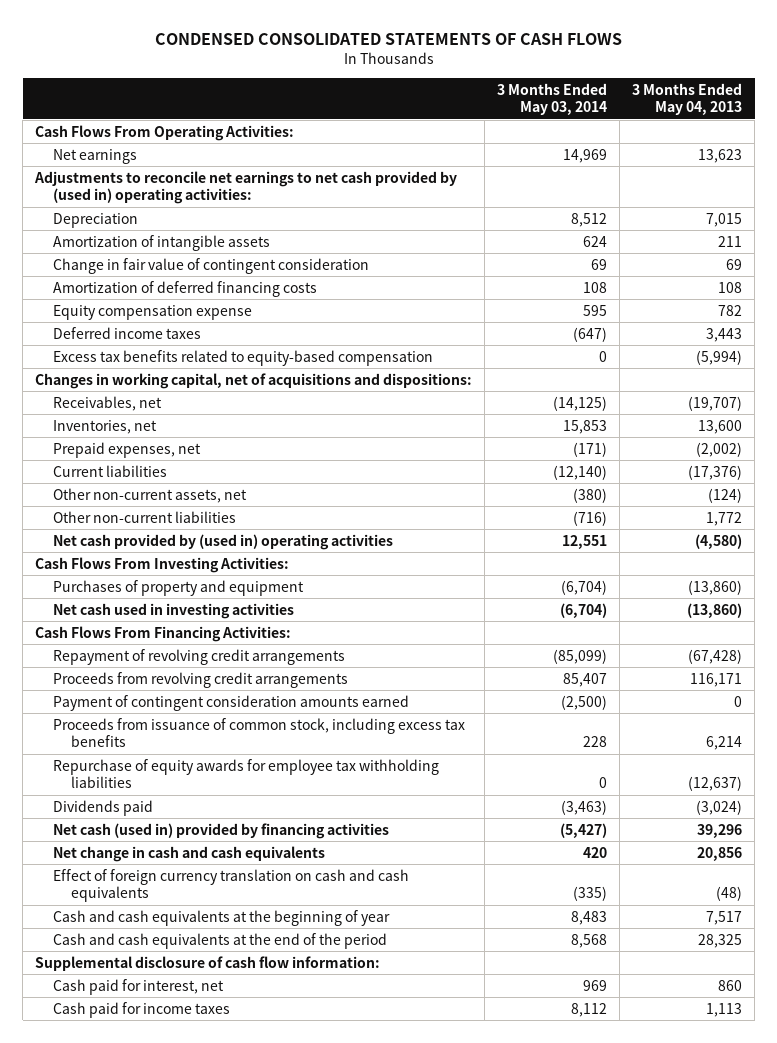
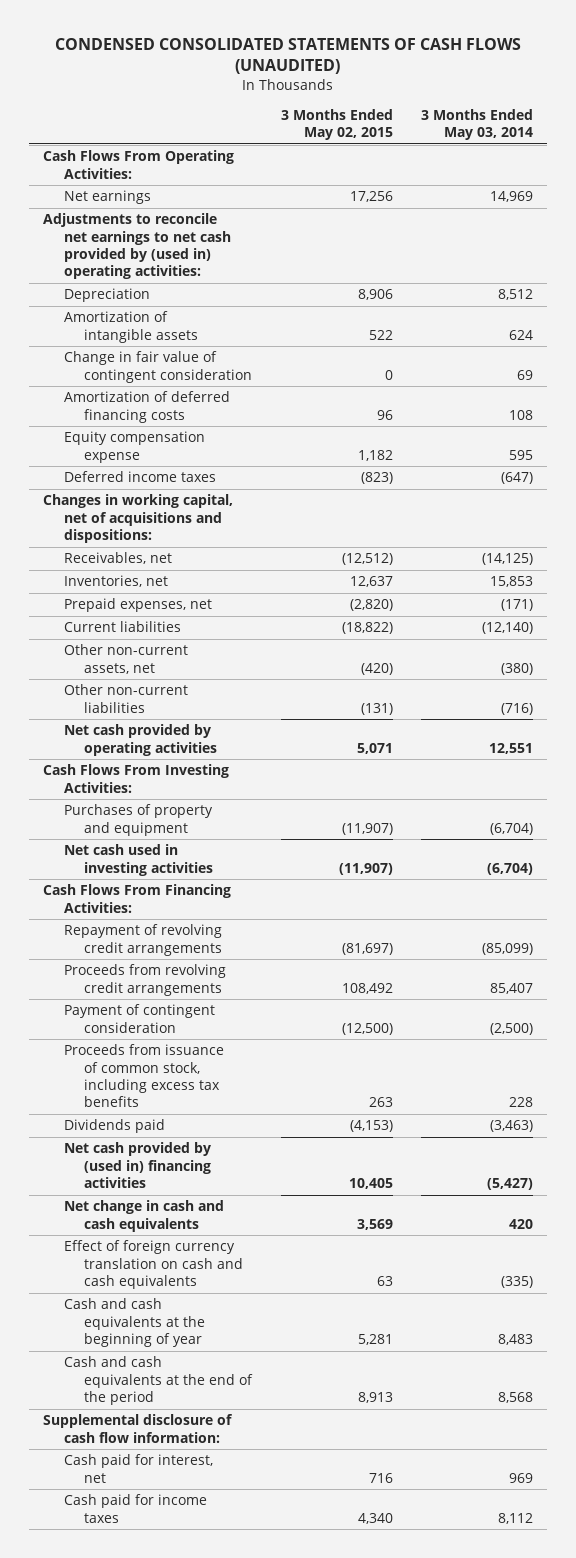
- CONDENSED CONSOLIDATED STATEMENTS OF CASH FLOWS
+ CONDENSED CONSOLIDATED STATEMENTS OF CASH FLOWS (UNAUDITED)
- | 3 Months Ended May 03, 2014 | 3 Months Ended May 04, 2013
+ | 3 Months Ended May 02, 2015 | 3 Months Ended May 03, 2014
- Excess tax benefits related to equity-based compensation | 0 | (5,994)
- Net cash provided by (used in) operating activities | 12,551 | (4,580)
+ Net cash provided by operating activities | 5,071 | 12,551
- Payment of contingent consideration amounts earned | (2,500) | 0
+ Payment of contingent consideration | (12,500) | (2,500)
- Repurchase of equity awards for employee tax withholding liabilities | 0 | (12,637)
- Net cash (used in) provided by financing activities | (5,427) | 39,296
+ Net cash provided by (used in) financing activities | 10,405 | (5,427)

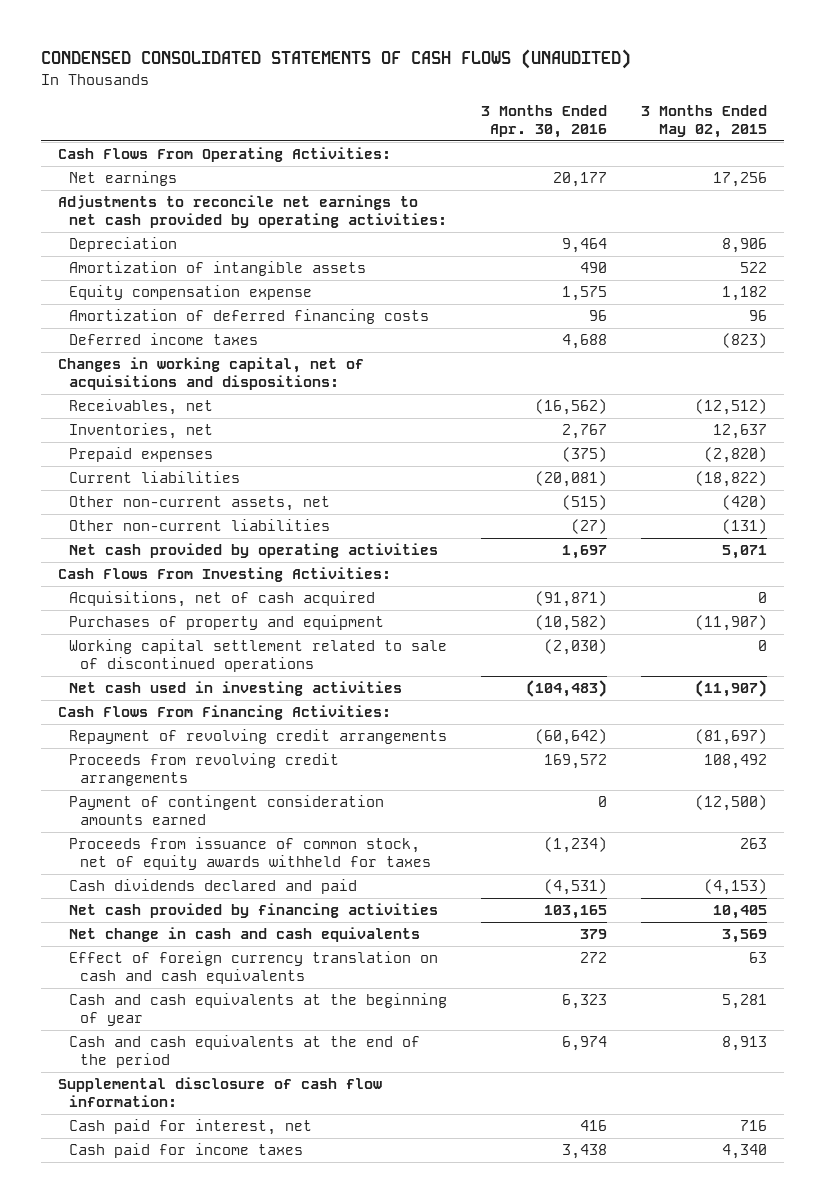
- | 3 Months Ended May 02, 2015 | 3 Months Ended May 03, 2014
+ | 3 Months Ended Apr. 30, 2016 | 3 Months Ended May 02, 2015
- Adjustments to reconcile net earnings to net cash provided by (used in) operating activities:
+ Adjustments to reconcile net earnings to net cash provided by operating activities:
- Change in fair value of contingent consideration | 0 | 69
moved down: Amortization of deferred financing costs | 96 | 96
- Prepaid expenses, net | (2,820) | (171)
+ Prepaid expenses | (375) | (2,820)
+ Acquisitions, net of cash acquired | (91,871) | 0
+ Working capital settlement related to sale of discontinued operations | (2,030) | 0
- Payment of contingent consideration | (12,500) | (2,500)
- Proceeds from issuance of common stock, including excess tax benefits | 263 | 228
- Dividends paid | (4,153) | (3,463)
- Net cash provided by (used in) financing activities | 10,405 | (5,427)
+ Payment of contingent consideration amounts earned | 0 | (12,500)
+ Proceeds from issuance of common stock, net of equity awards withheld for taxes | (1,234) | 263
+ Cash dividends declared and paid | (4,531) | (4,153)
+ Net cash provided by financing activities | 103,165 | 10,405

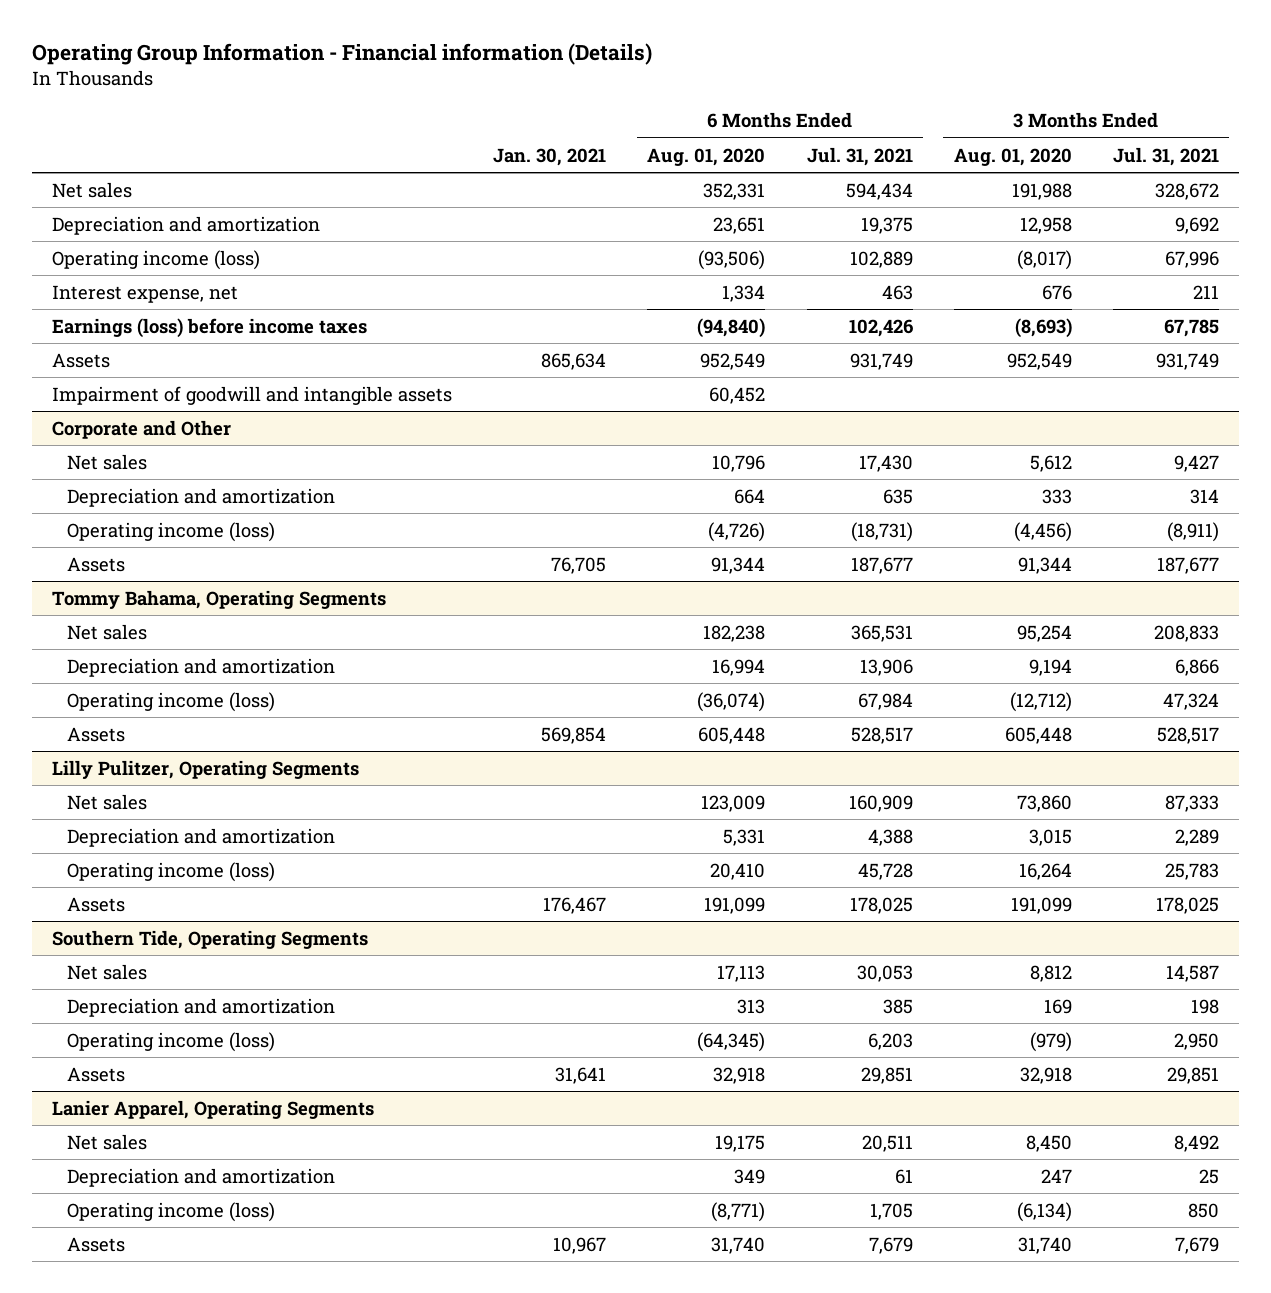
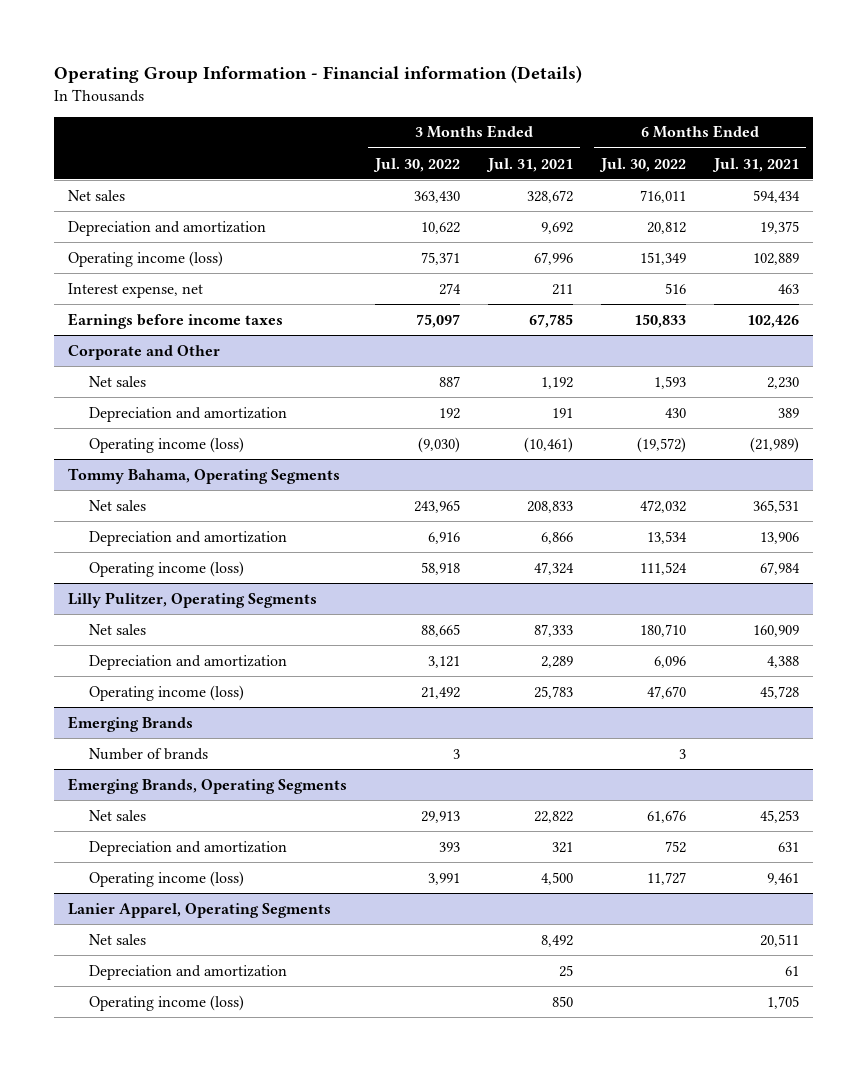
- | Jan. 30, 2021 | 6 Months Ended Aug. 01, 2020 | 6 Months Ended Jul. 31, 2021 | 3 Months Ended Aug. 01, 2020 | 3 Months Ended Jul. 31, 2021
+ | 3 Months Ended Jul. 30, 2022 | 3 Months Ended Jul. 31, 2021 | 6 Months Ended Jul. 30, 2022 | 6 Months Ended Jul. 31, 2021
- Earnings (loss) before income taxes | | (94,840) | 102,426 | (8,693) | 67,785
- Assets | 865,634 | 952,549 | 931,749 | 952,549 | 931,749
- Impairment of goodwill and intangible assets | | 60,452 | | |
+ Earnings before income taxes | 75,097 | 67,785 | 150,833 | 102,426
@ Corporate and Other
- Net sales | | 10,796 | 17,430 | 5,612 | 9,427
- Depreciation and amortization | | 664 | 635 | 333 | 314
- Operating income (loss) | | (4,726) | (18,731) | (4,456) | (8,911)
- Assets | 76,705 | 91,344 | 187,677 | 91,344 | 187,677
+ Net sales | 887 | 1,192 | 1,593 | 2,230
+ Depreciation and amortization | 192 | 191 | 430 | 389
+ Operating income (loss) | (9,030) | (10,461) | (19,572) | (21,989)
@ Tommy Bahama, Operating Segments
- Assets | 569,854 | 605,448 | 528,517 | 605,448 | 528,517
@ Lilly Pulitzer, Operating Segments
- Assets | 176,467 | 191,099 | 178,025 | 191,099 | 178,025
- Southern Tide, Operating Segments
- Net sales | | 17,113 | 30,053 | 8,812 | 14,587
- Depreciation and amortization | | 313 | 385 | 169 | 198
- Operating income (loss) | | (64,345) | 6,203 | (979) | 2,950
- Assets | 31,641 | 32,918 | 29,851 | 32,918 | 29,851
+ Emerging Brands
+ Number of brands | 3 | | 3 |
+ Emerging Brands, Operating Segments
+ Net sales | 29,913 | 22,822 | 61,676 | 45,253
+ Depreciation and amortization | 393 | 321 | 752 | 631
+ Operating income (loss) | 3,991 | 4,500 | 11,727 | 9,461
@ Lanier Apparel, Operating Segments
- Assets | 10,967 | 31,740 | 7,679 | 31,740 | 7,679

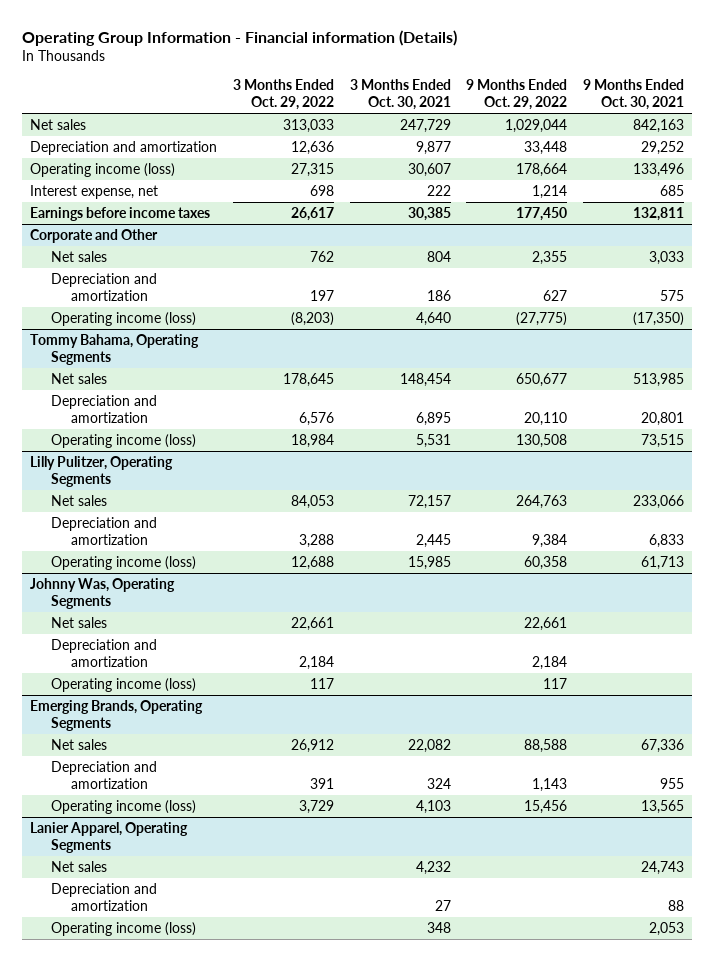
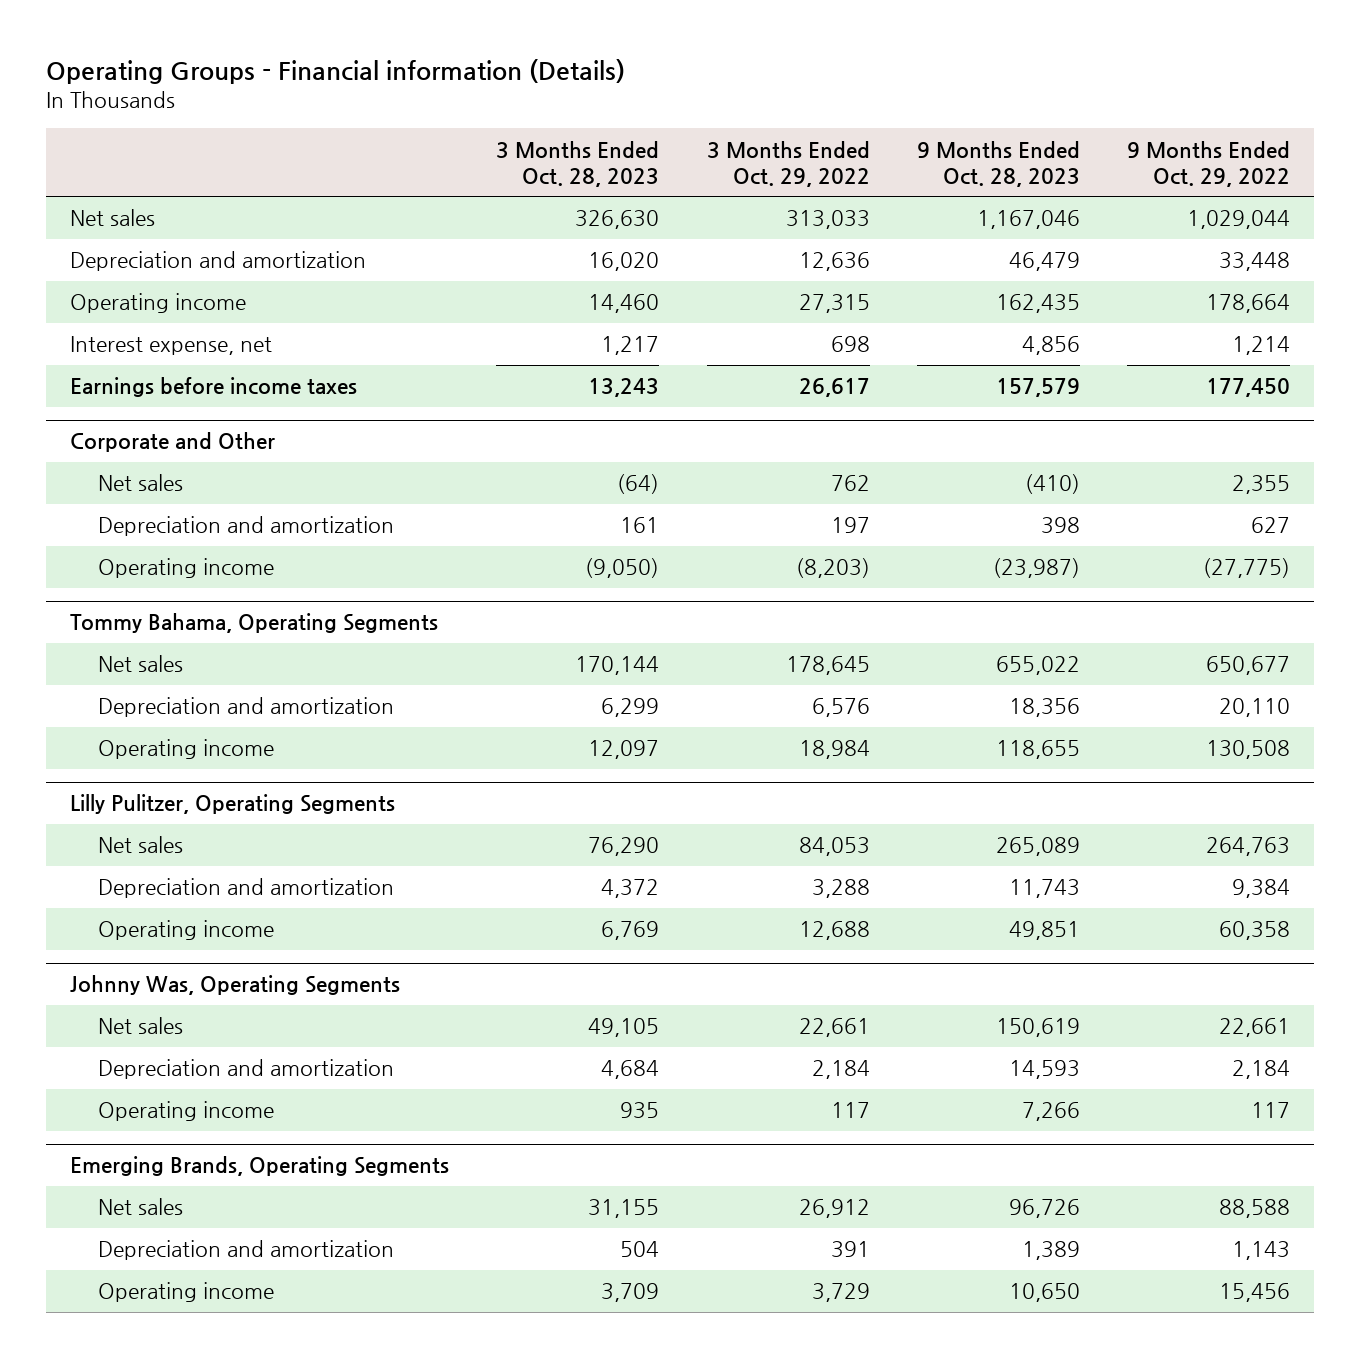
- Operating Group Information - Financial information (Details)
+ Operating Groups - Financial information (Details)
- | 3 Months Ended Oct. 29, 2022 | 3 Months Ended Oct. 30, 2021 | 9 Months Ended Oct. 29, 2022 | 9 Months Ended Oct. 30, 2021
+ | 3 Months Ended Oct. 28, 2023 | 3 Months Ended Oct. 29, 2022 | 9 Months Ended Oct. 28, 2023 | 9 Months Ended Oct. 29, 2022
- Operating income (loss) | 27,315 | 30,607 | 178,664 | 133,496
+ Operating income | 14,460 | 27,315 | 162,435 | 178,664
@ Corporate and Other
- Operating income (loss) | (8,203) | 4,640 | (27,775) | (17,350)
+ Operating income | (9,050) | (8,203) | (23,987) | (27,775)
@ Tommy Bahama, Operating Segments
- Operating income (loss) | 18,984 | 5,531 | 130,508 | 73,515
+ Operating income | 12,097 | 18,984 | 118,655 | 130,508
@ Lilly Pulitzer, Operating Segments
- Operating income (loss) | 12,688 | 15,985 | 60,358 | 61,713
+ Operating income | 6,769 | 12,688 | 49,851 | 60,358
@ Johnny Was, Operating Segments
- Operating income (loss) | 117 | | 117 |
+ Operating income | 935 | 117 | 7,266 | 117
@ Emerging Brands, Operating Segments
- Operating income (loss) | 3,729 | 4,103 | 15,456 | 13,565
- Lanier Apparel, Operating Segments
- Net sales | | 4,232 | | 24,743
- Depreciation and amortization | | 27 | | 88
- Operating income (loss) | | 348 | | 2,053
@ Emerging Brands, Operating Segments
+ Operating income | 3,709 | 3,729 | 10,650 | 15,456

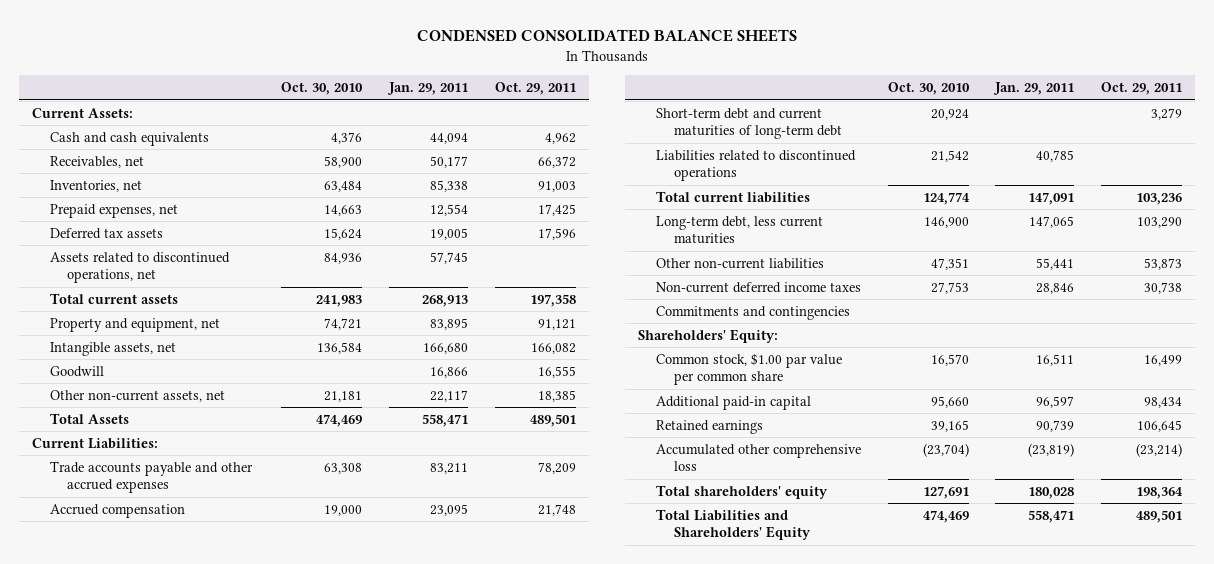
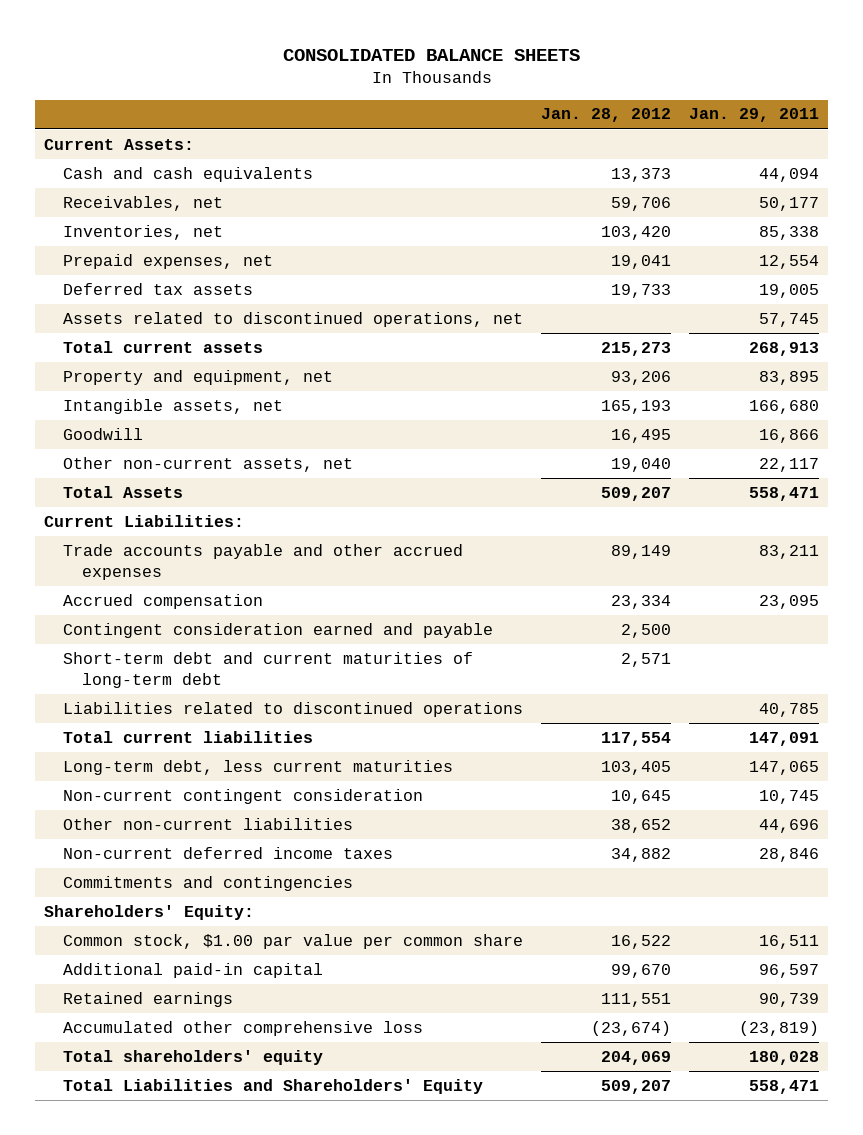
- CONDENSED CONSOLIDATED BALANCE SHEETS
+ CONSOLIDATED BALANCE SHEETS
- | Oct. 30, 2010 | Jan. 29, 2011 | Oct. 29, 2011
+ | Jan. 28, 2012 | Jan. 29, 2011
+ Contingent consideration earned and payable | 2,500 |
- Other non-current liabilities | 47,351 | 55,441 | 53,873
+ Non-current contingent consideration | 10,645 | 10,745
+ Other non-current liabilities | 38,652 | 44,696

